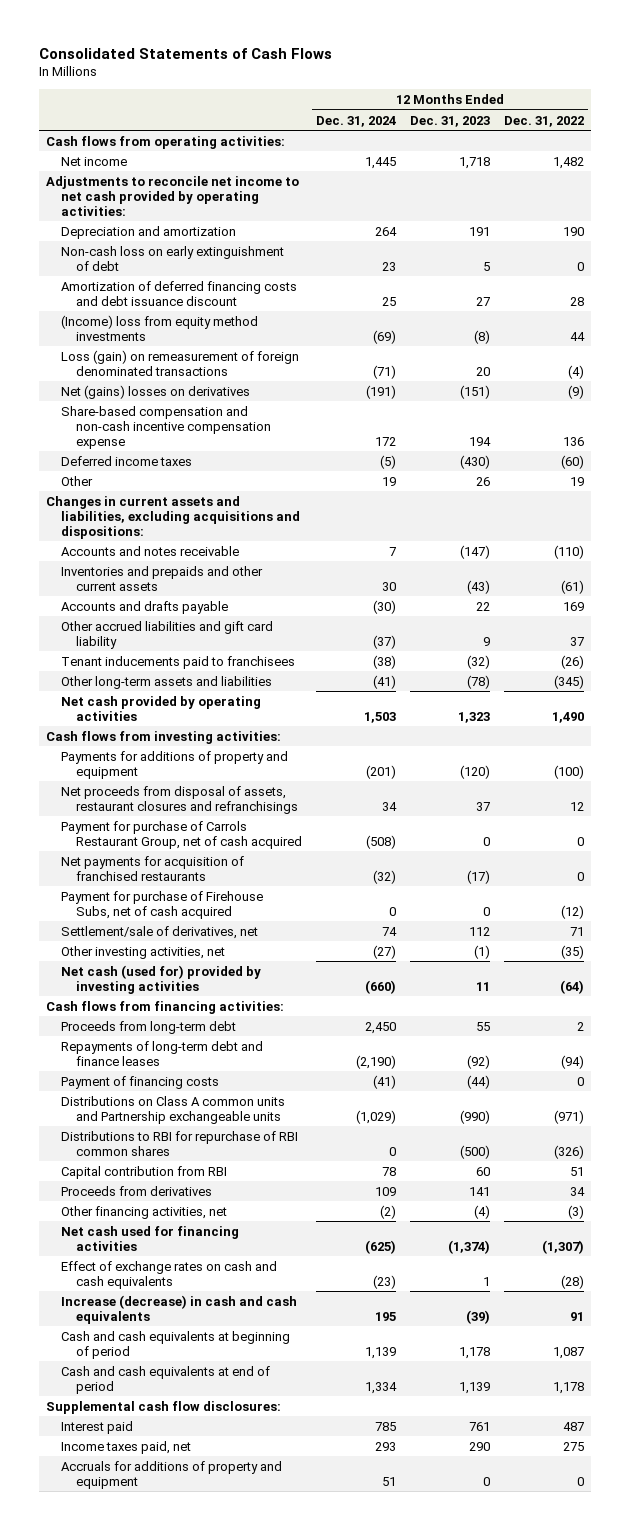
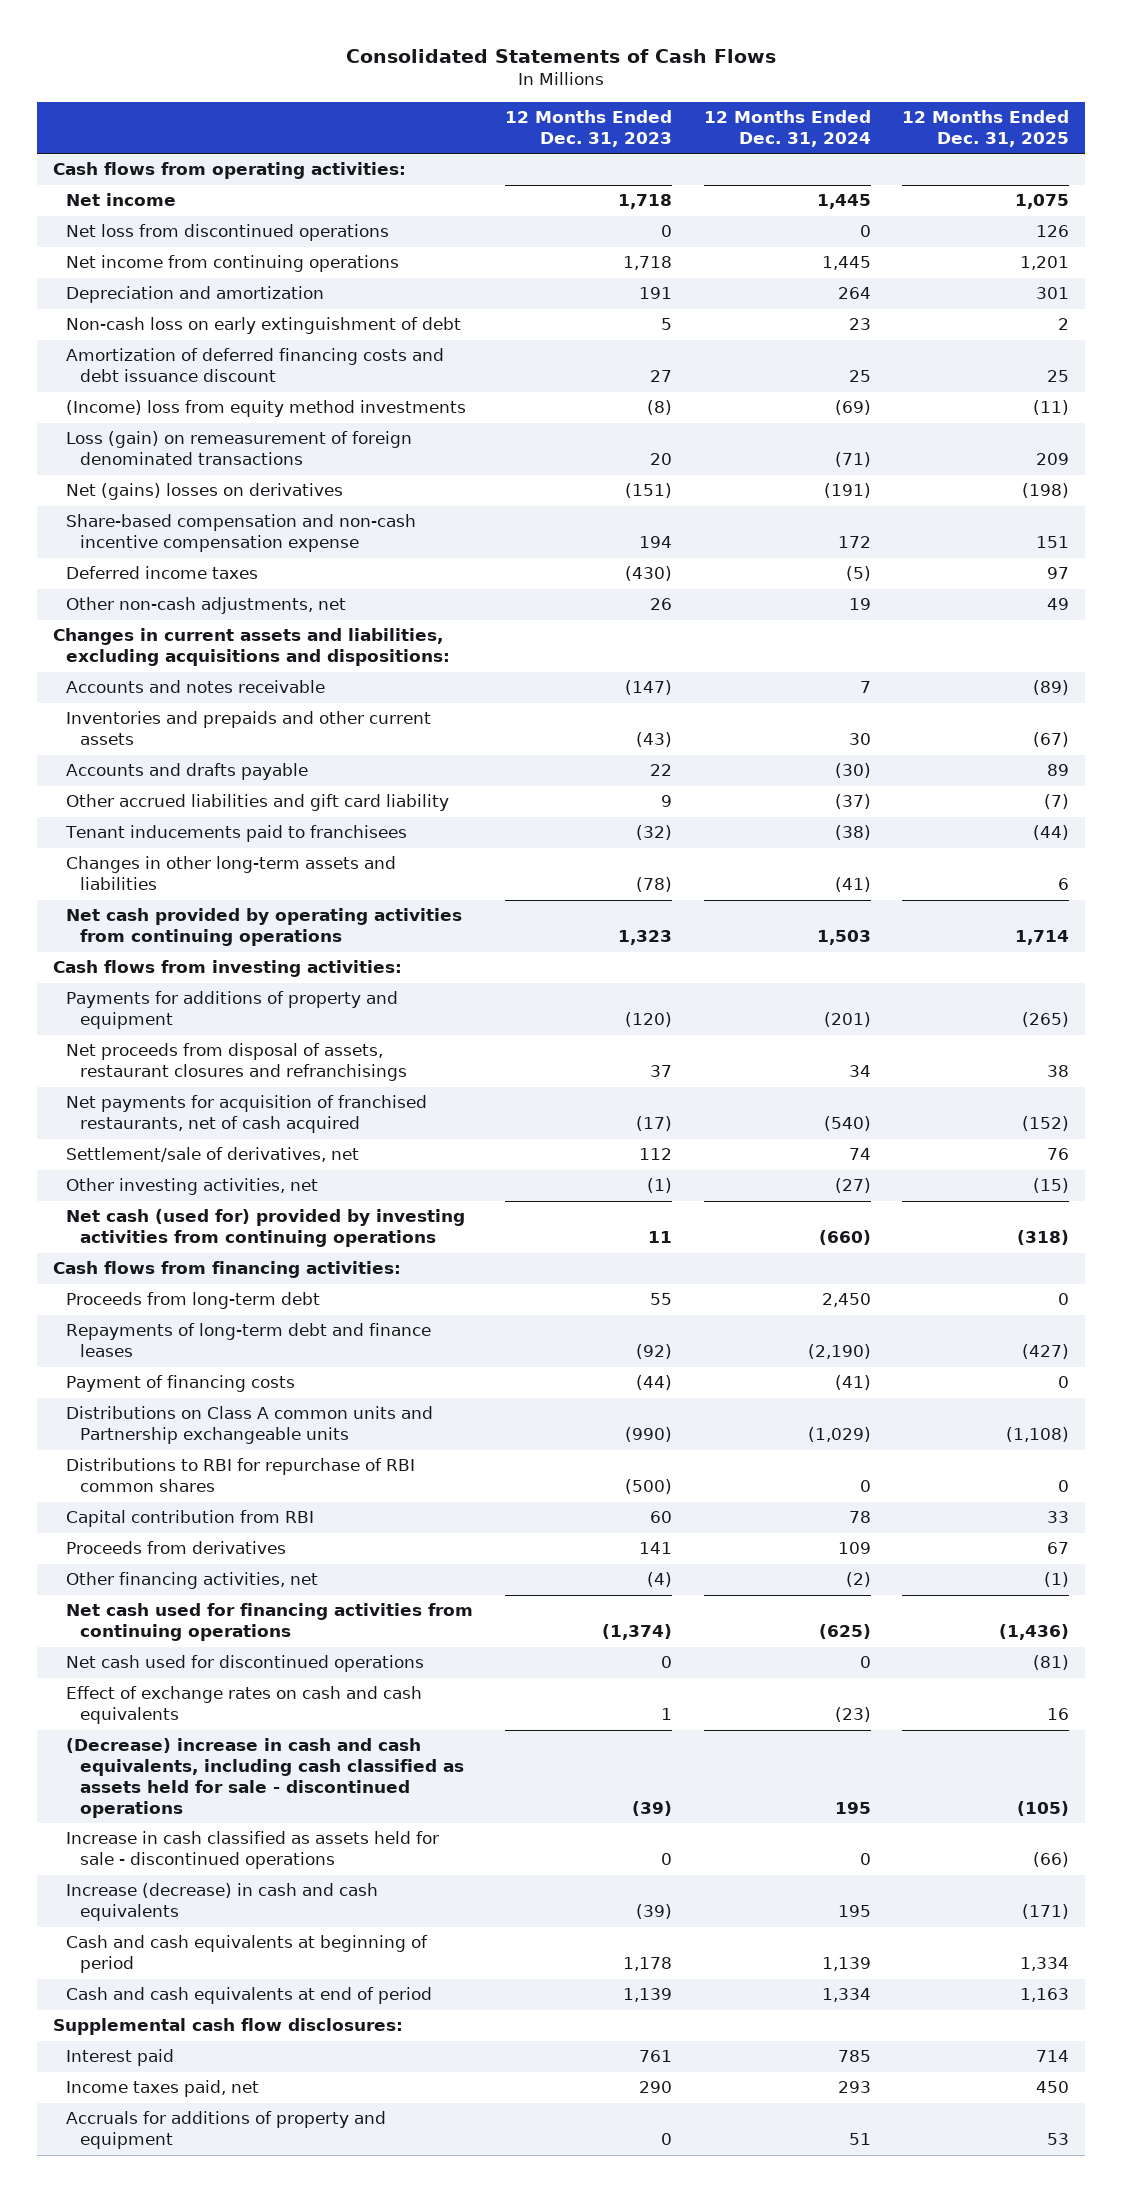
- | 12 Months Ended Dec. 31, 2024 | 12 Months Ended Dec. 31, 2023 | 12 Months Ended Dec. 31, 2022
+ | 12 Months Ended Dec. 31, 2023 | 12 Months Ended Dec. 31, 2024 | 12 Months Ended Dec. 31, 2025
- Adjustments to reconcile net income to net cash provided by operating activities:
+ Net loss from discontinued operations | 0 | 0 | 126
+ Net income from continuing operations | 1,718 | 1,445 | 1,201
- Other | 19 | 26 | 19
+ Other non-cash adjustments, net | 26 | 19 | 49
- Other long-term assets and liabilities | (41) | (78) | (345)
- Net cash provided by operating activities | 1,503 | 1,323 | 1,490
+ Changes in other long-term assets and liabilities | (78) | (41) | 6
+ Net cash provided by operating activities from continuing operations | 1,323 | 1,503 | 1,714
- Payment for purchase of Carrols Restaurant Group, net of cash acquired | (508) | 0 | 0
- Net payments for acquisition of franchised restaurants | (32) | (17) | 0
- Payment for purchase of Firehouse Subs, net of cash acquired | 0 | 0 | (12)
+ Net payments for acquisition of franchised restaurants, net of cash acquired | (17) | (540) | (152)
- Net cash (used for) provided by investing activities | (660) | 11 | (64)
+ Net cash (used for) provided by investing activities from continuing operations | 11 | (660) | (318)
- Net cash used for financing activities | (625) | (1,374) | (1,307)
+ Net cash used for financing activities from continuing operations | (1,374) | (625) | (1,436)
+ Net cash used for discontinued operations | 0 | 0 | (81)
+ (Decrease) increase in cash and cash equivalents, including cash classified as assets held for sale - discontinued operations | (39) | 195 | (105)
+ Increase in cash classified as assets held for sale - discontinued operations | 0 | 0 | (66)

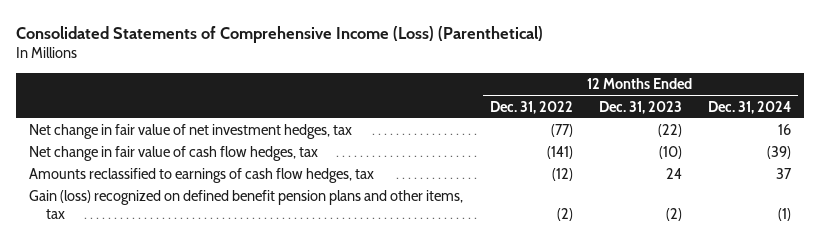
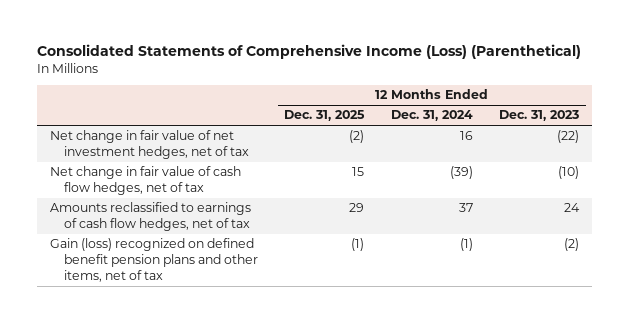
- | 12 Months Ended Dec. 31, 2022 | 12 Months Ended Dec. 31, 2023 | 12 Months Ended Dec. 31, 2024
+ | 12 Months Ended Dec. 31, 2025 | 12 Months Ended Dec. 31, 2024 | 12 Months Ended Dec. 31, 2023
- Net change in fair value of net investment hedges, tax | (77) | (22) | 16
- Net change in fair value of cash flow hedges, tax | (141) | (10) | (39)
- Amounts reclassified to earnings of cash flow hedges, tax | (12) | 24 | 37
- Gain (loss) recognized on defined benefit pension plans and other items, tax | (2) | (2) | (1)
+ Net change in fair value of net investment hedges, net of tax | (2) | 16 | (22)
+ Net change in fair value of cash flow hedges, net of tax | 15 | (39) | (10)
+ Amounts reclassified to earnings of cash flow hedges, net of tax | 29 | 37 | 24
+ Gain (loss) recognized on defined benefit pension plans and other items, net of tax | (1) | (1) | (2)

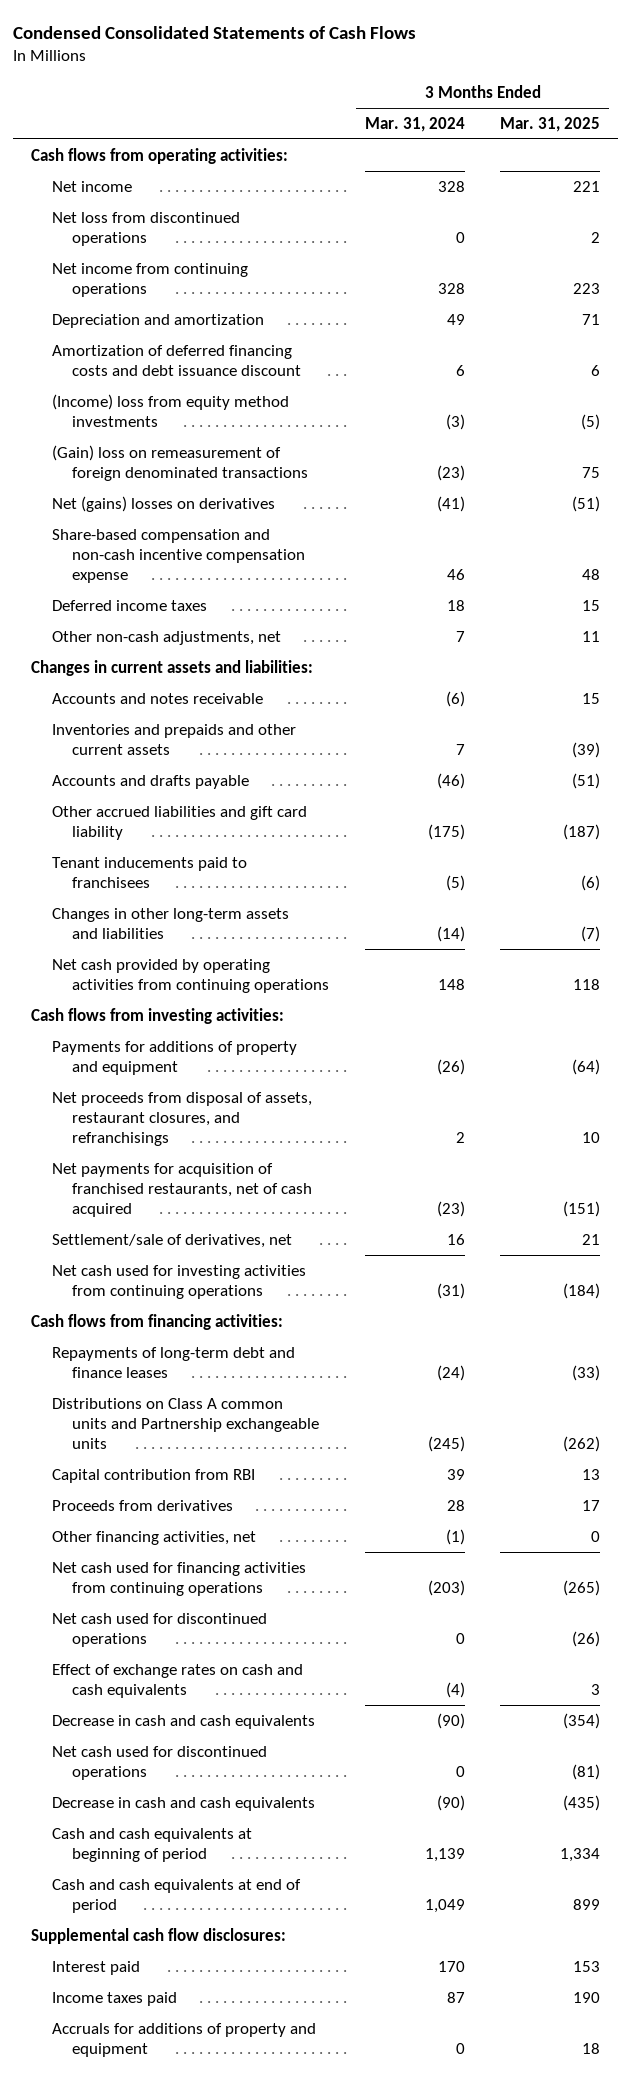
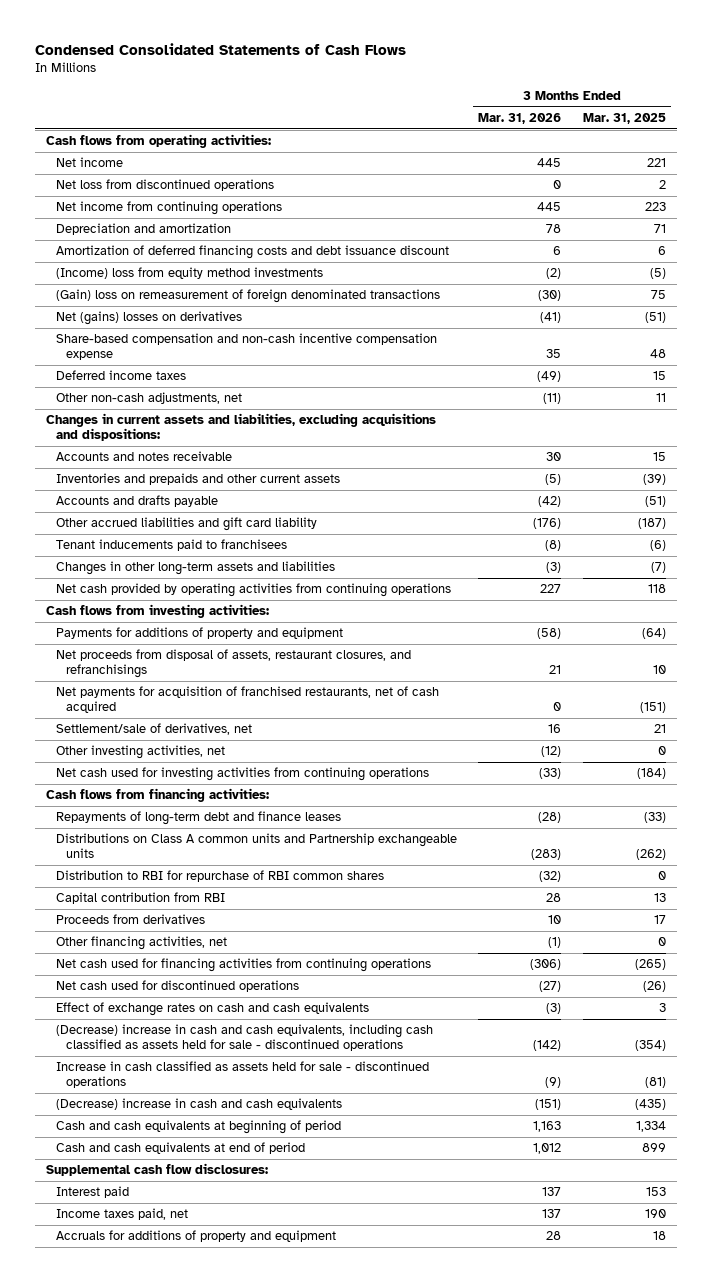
- | 3 Months Ended Mar. 31, 2024 | 3 Months Ended Mar. 31, 2025
+ | 3 Months Ended Mar. 31, 2026 | 3 Months Ended Mar. 31, 2025
- Changes in current assets and liabilities:
+ Changes in current assets and liabilities, excluding acquisitions and dispositions:
+ Other investing activities, net | (12) | 0
+ Distribution to RBI for repurchase of RBI common shares | (32) | 0
- Decrease in cash and cash equivalents | (90) | (354)
- Net cash used for discontinued operations | 0 | (81)
- Decrease in cash and cash equivalents | (90) | (435)
+ (Decrease) increase in cash and cash equivalents, including cash classified as assets held for sale - discontinued operations | (142) | (354)
+ Increase in cash classified as assets held for sale - discontinued operations | (9) | (81)
+ (Decrease) increase in cash and cash equivalents | (151) | (435)
- Income taxes paid | 87 | 190
+ Income taxes paid, net | 137 | 190

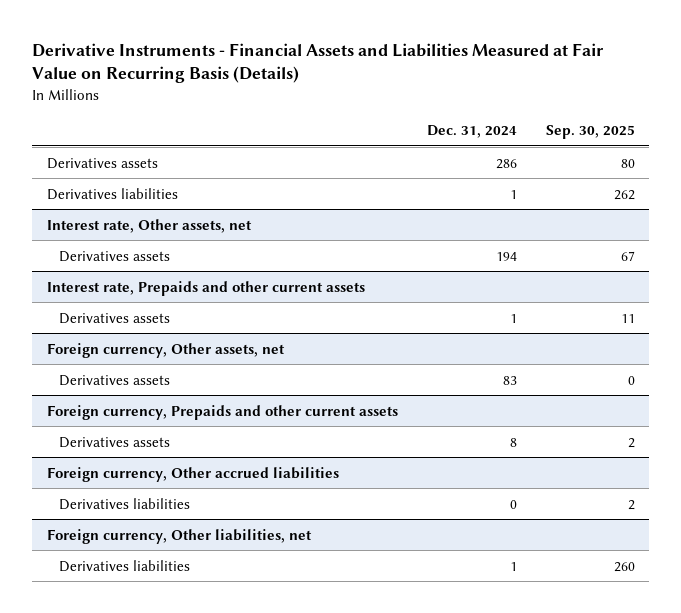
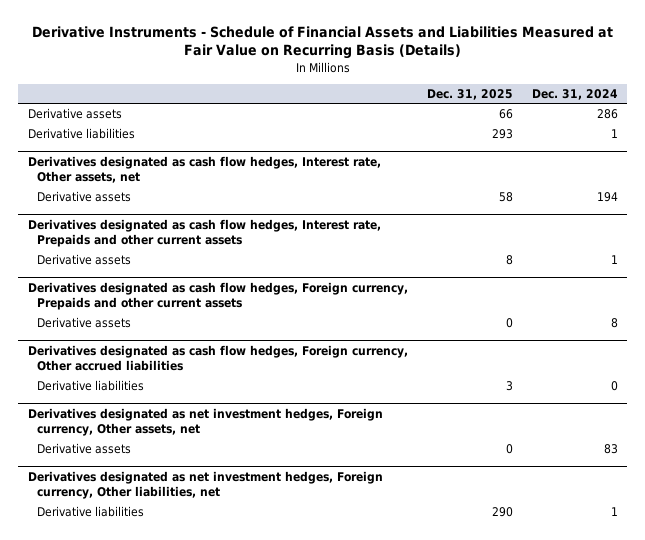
- Derivative Instruments - Financial Assets and Liabilities Measured at Fair Value on Recurring Basis (Details)
+ Derivative Instruments - Schedule of Financial Assets and Liabilities Measured at Fair Value on Recurring Basis (Details)
- | Dec. 31, 2024 | Sep. 30, 2025
+ | Dec. 31, 2025 | Dec. 31, 2024
- Derivatives assets | 286 | 80
- Derivatives liabilities | 1 | 262
- Interest rate, Other assets, net
- Derivatives assets | 194 | 67
- Interest rate, Prepaids and other current assets
- Derivatives assets | 1 | 11
- Foreign currency, Other assets, net
- Derivatives assets | 83 | 0
- Foreign currency, Prepaids and other current assets
- Derivatives assets | 8 | 2
- Foreign currency, Other accrued liabilities
- Derivatives liabilities | 0 | 2
- Foreign currency, Other liabilities, net
- Derivatives liabilities | 1 | 260
+ Derivative assets | 66 | 286
+ Derivative liabilities | 293 | 1
+ Derivatives designated as cash flow hedges, Interest rate, Other assets, net
+ Derivative assets | 58 | 194
+ Derivatives designated as cash flow hedges, Interest rate, Prepaids and other current assets
+ Derivative assets | 8 | 1
+ Derivatives designated as cash flow hedges, Foreign currency, Prepaids and other current assets
+ Derivative assets | 0 | 8
+ Derivatives designated as cash flow hedges, Foreign currency, Other accrued liabilities
+ Derivative liabilities | 3 | 0
+ Derivatives designated as net investment hedges, Foreign currency, Other assets, net
+ Derivative assets | 0 | 83
+ Derivatives designated as net investment hedges, Foreign currency, Other liabilities, net
+ Derivative liabilities | 290 | 1

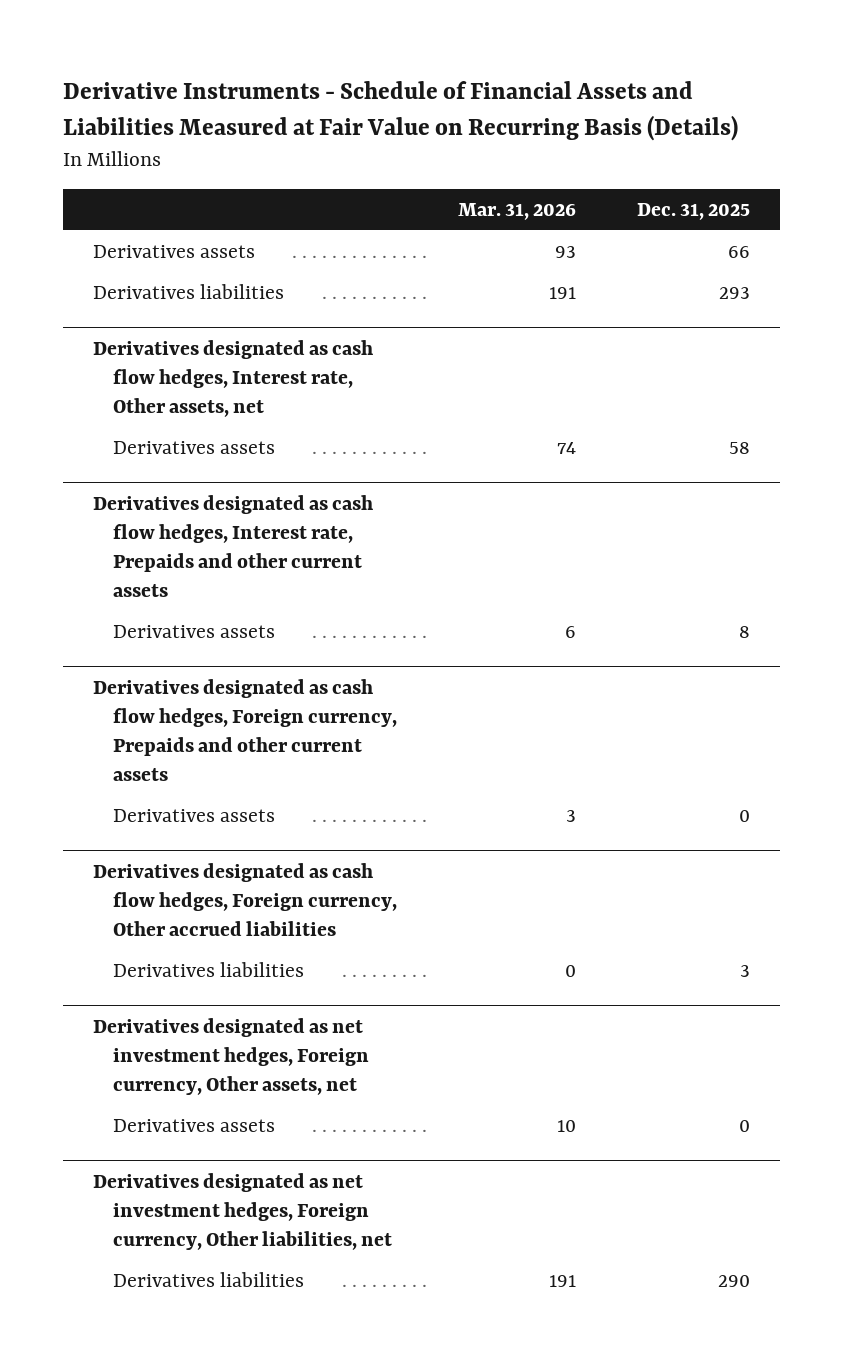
- | Dec. 31, 2025 | Dec. 31, 2024
+ | Mar. 31, 2026 | Dec. 31, 2025
- Derivative assets | 66 | 286
- Derivative liabilities | 293 | 1
+ Derivatives assets | 93 | 66
+ Derivatives liabilities | 191 | 293
@ Derivatives designated as cash flow hedges, Interest rate, Other assets, net
- Derivative assets | 58 | 194
+ Derivatives assets | 74 | 58
@ Derivatives designated as cash flow hedges, Interest rate, Prepaids and other current assets
- Derivative assets | 8 | 1
+ Derivatives assets | 6 | 8
@ Derivatives designated as cash flow hedges, Foreign currency, Prepaids and other current assets
- Derivative assets | 0 | 8
+ Derivatives assets | 3 | 0
@ Derivatives designated as cash flow hedges, Foreign currency, Other accrued liabilities
- Derivative liabilities | 3 | 0
+ Derivatives liabilities | 0 | 3
@ Derivatives designated as net investment hedges, Foreign currency, Other assets, net
- Derivative assets | 0 | 83
+ Derivatives assets | 10 | 0
@ Derivatives designated as net investment hedges, Foreign currency, Other liabilities, net
- Derivative liabilities | 290 | 1
+ Derivatives liabilities | 191 | 290

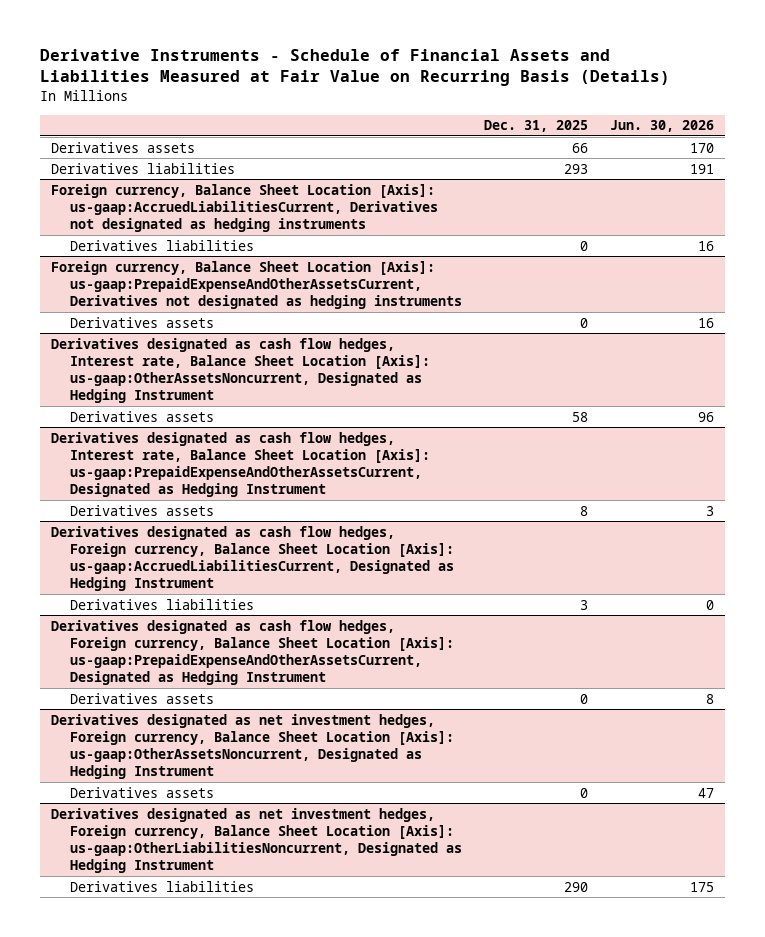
- | Mar. 31, 2026 | Dec. 31, 2025
+ | Dec. 31, 2025 | Jun. 30, 2026
- Derivatives designated as cash flow hedges, Interest rate, Other assets, net
+ Foreign currency, Balance Sheet Location [Axis]: us-gaap:AccruedLiabilitiesCurrent, Derivatives not designated as hedging instruments
+ Derivatives liabilities | 0 | 16
+ Foreign currency, Balance Sheet Location [Axis]: us-gaap:PrepaidExpenseAndOtherAssetsCurrent, Derivatives not designated as hedging instruments
+ Derivatives assets | 0 | 16
+ Derivatives designated as cash flow hedges, Interest rate, Balance Sheet Location [Axis]: us-gaap:OtherAssetsNoncurrent, Designated as Hedging Instrument
- Derivatives designated as cash flow hedges, Interest rate, Prepaids and other current assets
+ Derivatives designated as cash flow hedges, Interest rate, Balance Sheet Location [Axis]: us-gaap:PrepaidExpenseAndOtherAssetsCurrent, Designated as Hedging Instrument
- Derivatives designated as cash flow hedges, Foreign currency, Prepaids and other current assets
- Derivatives assets | 3 | 0
- Derivatives designated as cash flow hedges, Foreign currency, Other accrued liabilities
+ Derivatives designated as cash flow hedges, Foreign currency, Balance Sheet Location [Axis]: us-gaap:AccruedLiabilitiesCurrent, Designated as Hedging Instrument
- Derivatives designated as net investment hedges, Foreign currency, Other assets, net
+ Derivatives designated as cash flow hedges, Foreign currency, Balance Sheet Location [Axis]: us-gaap:PrepaidExpenseAndOtherAssetsCurrent, Designated as Hedging Instrument
- Derivatives designated as net investment hedges, Foreign currency, Other liabilities, net
+ Derivatives designated as net investment hedges, Foreign currency, Balance Sheet Location [Axis]: us-gaap:OtherAssetsNoncurrent, Designated as Hedging Instrument
+ Derivatives assets | 0 | 47
+ Derivatives designated as net investment hedges, Foreign currency, Balance Sheet Location [Axis]: us-gaap:OtherLiabilitiesNoncurrent, Designated as Hedging Instrument

